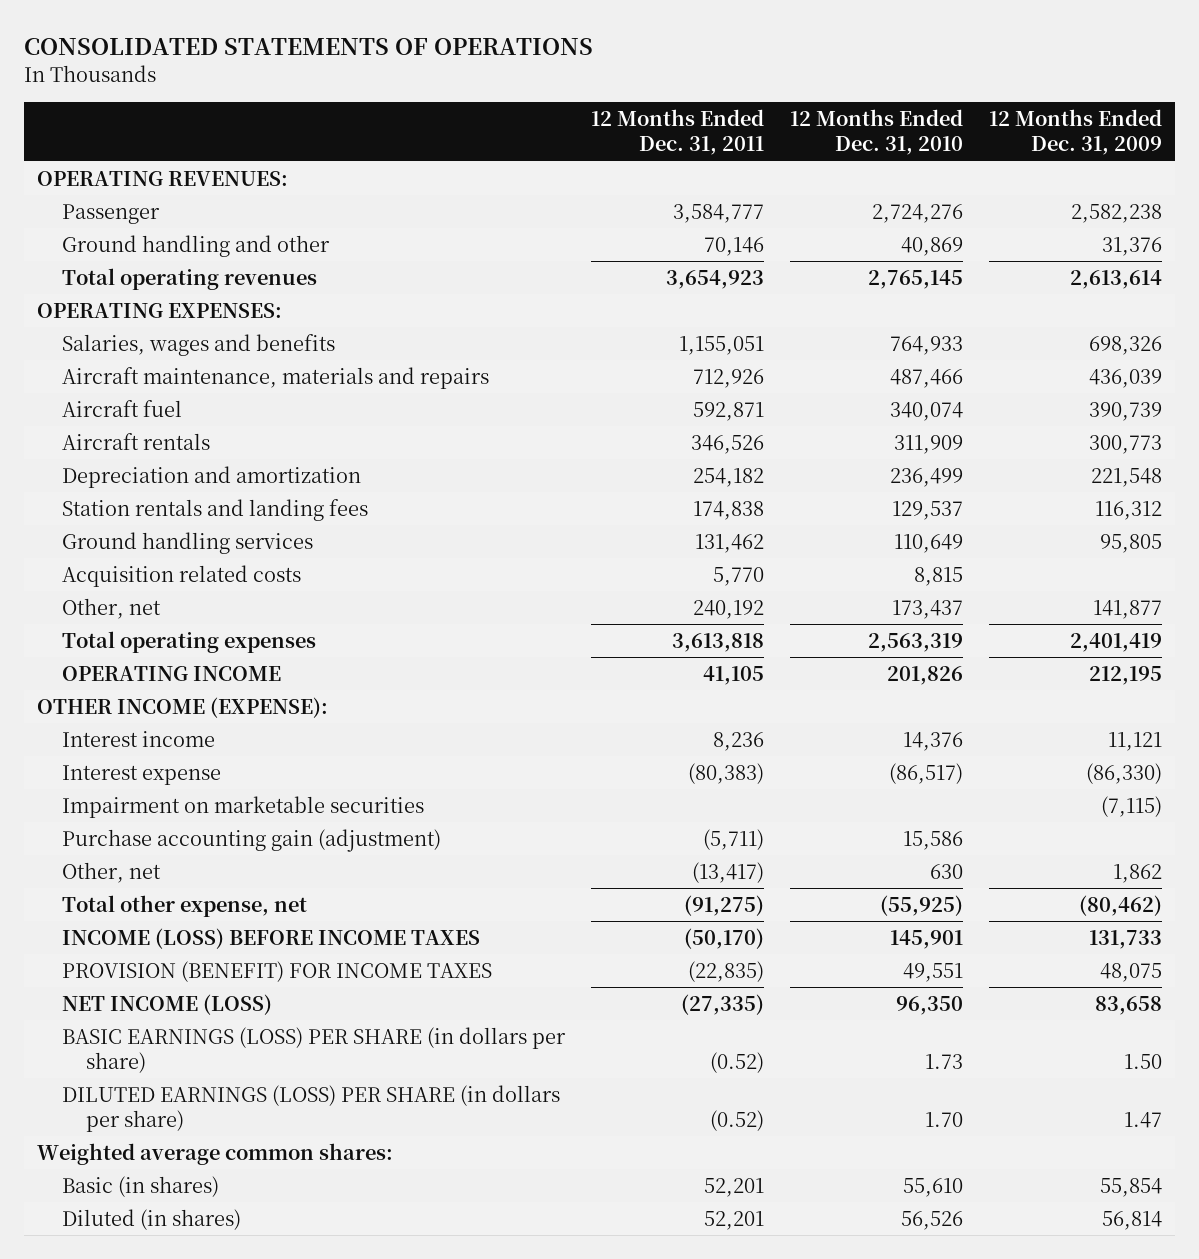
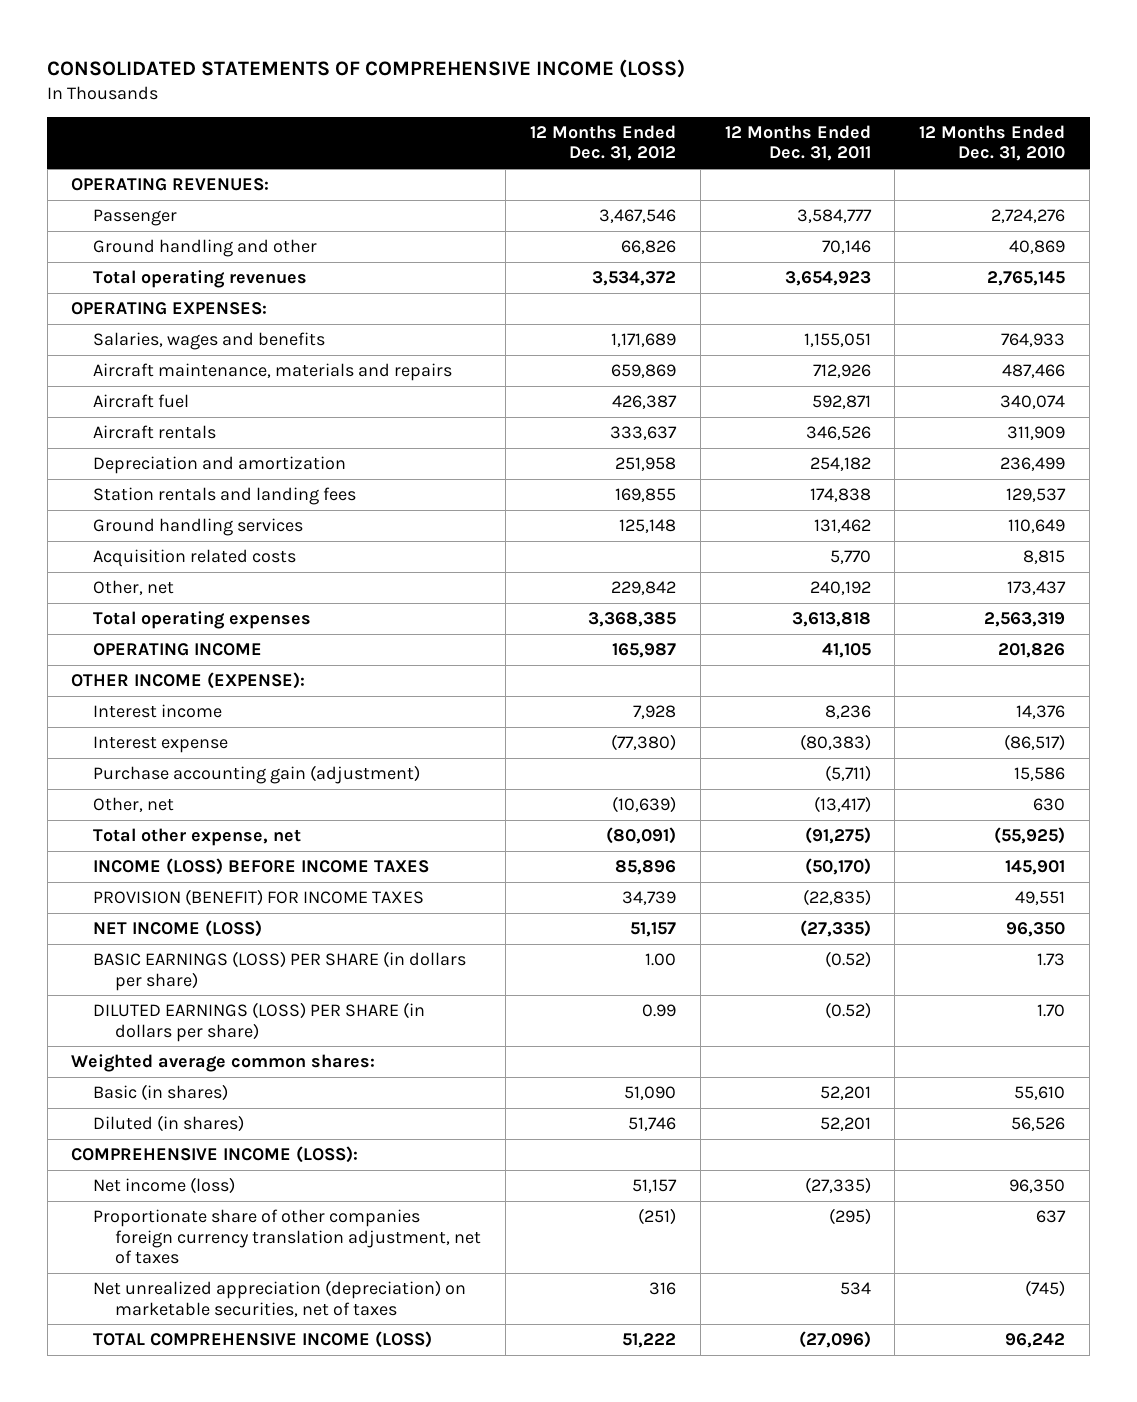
- CONSOLIDATED STATEMENTS OF OPERATIONS
+ CONSOLIDATED STATEMENTS OF COMPREHENSIVE INCOME (LOSS)
- | 12 Months Ended Dec. 31, 2011 | 12 Months Ended Dec. 31, 2010 | 12 Months Ended Dec. 31, 2009
+ | 12 Months Ended Dec. 31, 2012 | 12 Months Ended Dec. 31, 2011 | 12 Months Ended Dec. 31, 2010
- Impairment on marketable securities | | | (7,115)
+ COMPREHENSIVE INCOME (LOSS):
+ Net income (loss) | 51,157 | (27,335) | 96,350
+ Proportionate share of other companies foreign currency translation adjustment, net of taxes | (251) | (295) | 637
+ Net unrealized appreciation (depreciation) on marketable securities, net of taxes | 316 | 534 | (745)
+ TOTAL COMPREHENSIVE INCOME (LOSS) | 51,222 | (27,096) | 96,242

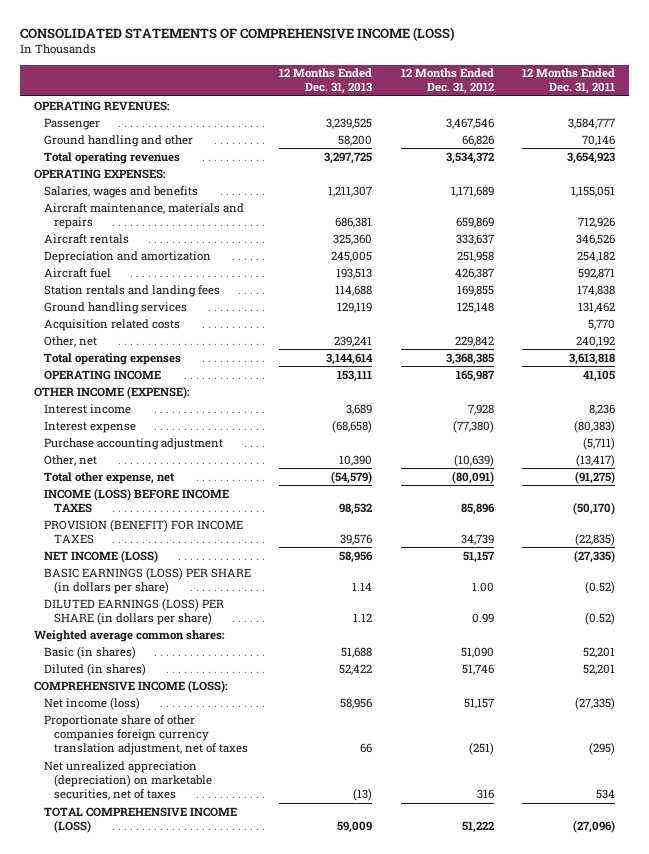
- | 12 Months Ended Dec. 31, 2012 | 12 Months Ended Dec. 31, 2011 | 12 Months Ended Dec. 31, 2010
+ | 12 Months Ended Dec. 31, 2013 | 12 Months Ended Dec. 31, 2012 | 12 Months Ended Dec. 31, 2011
moved down: Aircraft fuel | 193,513 | 426,387 | 592,871
- Purchase accounting gain (adjustment) | | (5,711) | 15,586
+ Purchase accounting adjustment | | | (5,711)

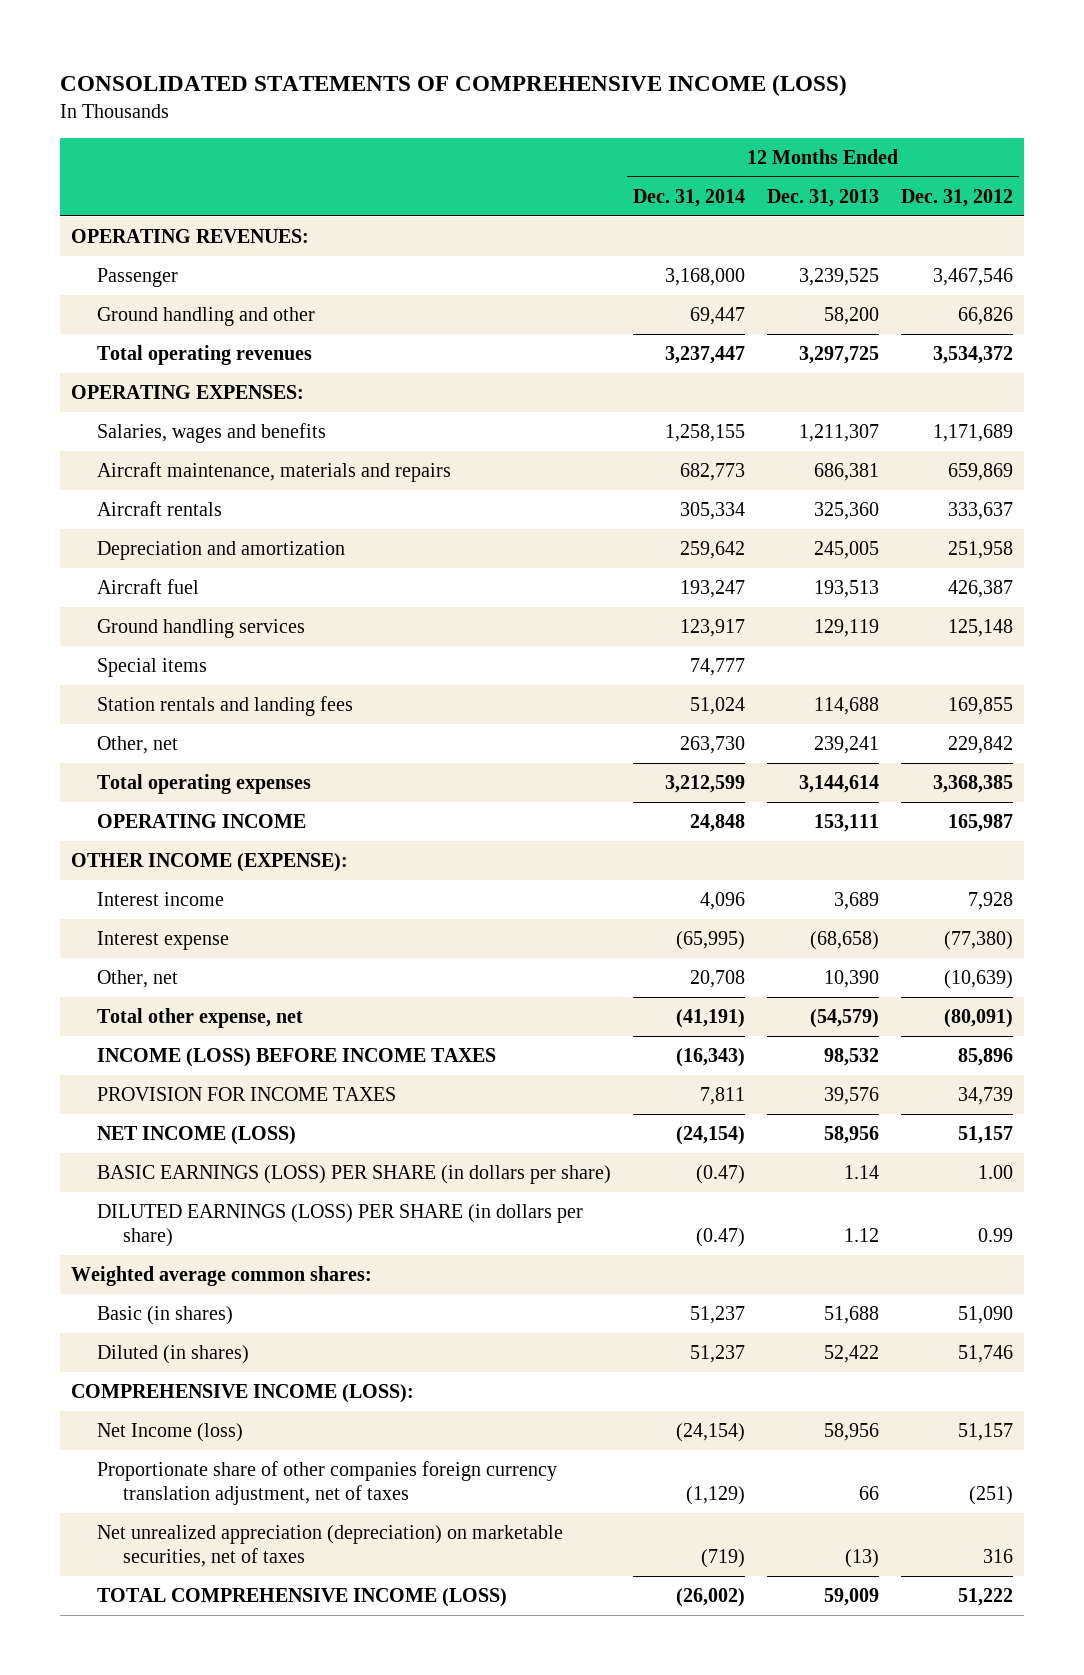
- | 12 Months Ended Dec. 31, 2013 | 12 Months Ended Dec. 31, 2012 | 12 Months Ended Dec. 31, 2011
+ | 12 Months Ended Dec. 31, 2014 | 12 Months Ended Dec. 31, 2013 | 12 Months Ended Dec. 31, 2012
- Acquisition related costs | | | 5,770
+ Special items | 74,777 | |
moved down: Station rentals and landing fees | 51,024 | 114,688 | 169,855
- Purchase accounting adjustment | | | (5,711)
- PROVISION (BENEFIT) FOR INCOME TAXES | 39,576 | 34,739 | (22,835)
+ PROVISION FOR INCOME TAXES | 7,811 | 39,576 | 34,739
- Net income (loss) | 58,956 | 51,157 | (27,335)
+ Net Income (loss) | (24,154) | 58,956 | 51,157

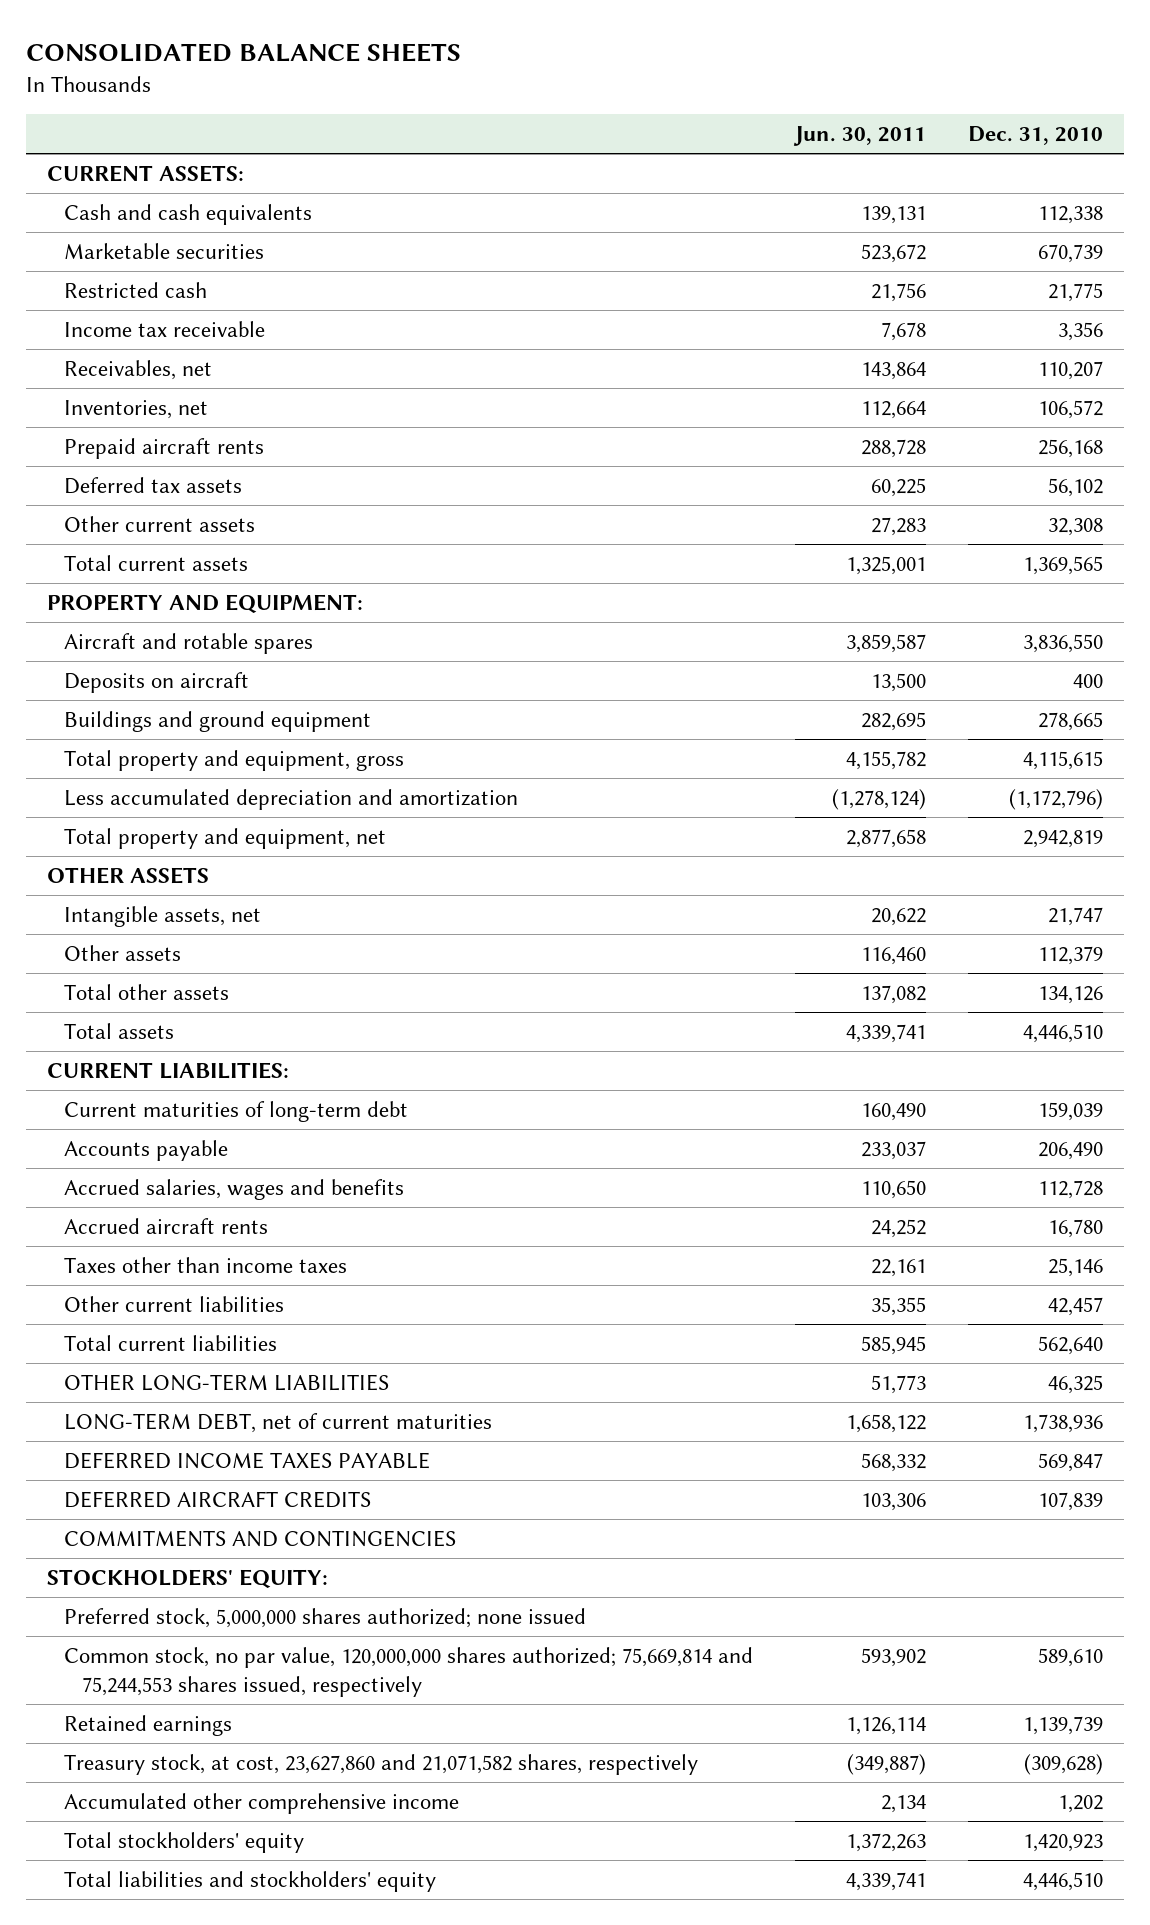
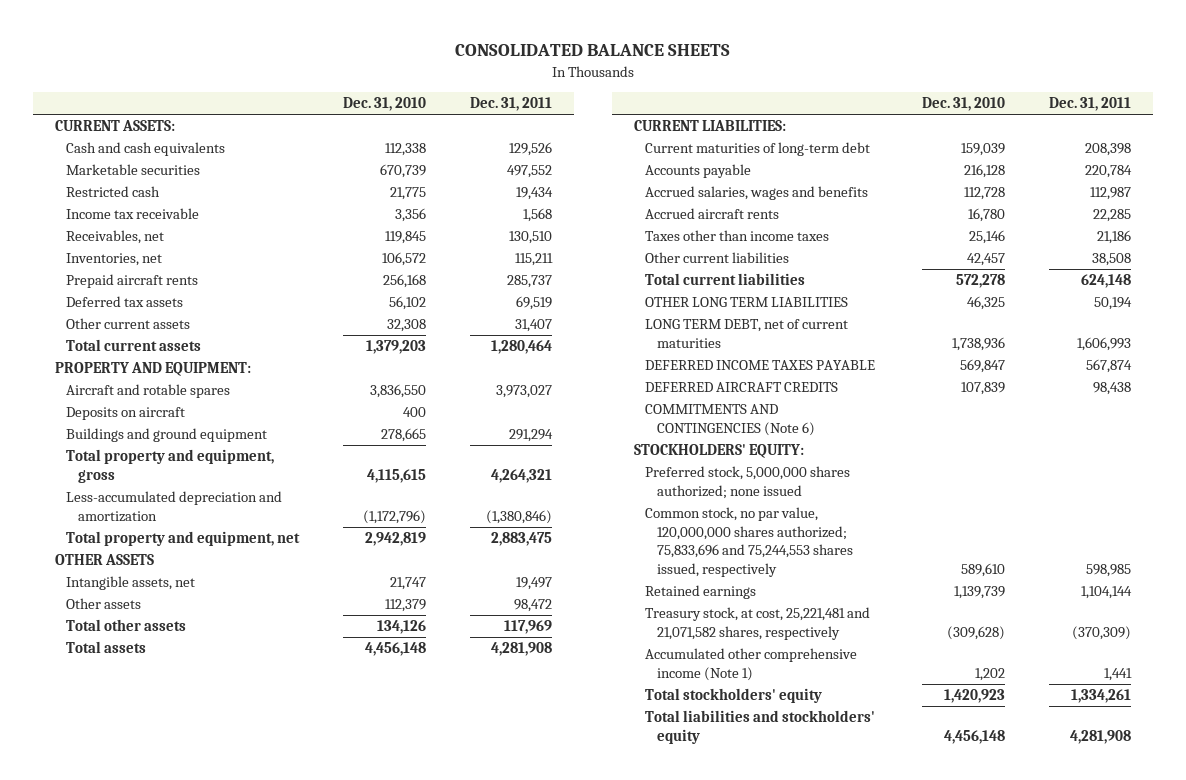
- | Jun. 30, 2011 | Dec. 31, 2010
+ | Dec. 31, 2010 | Dec. 31, 2011
- Receivables, net | 143,864 | 110,207
+ Receivables, net | 119,845 | 130,510
- Total current assets | 1,325,001 | 1,369,565
+ Total current assets | 1,379,203 | 1,280,464
- Less accumulated depreciation and amortization | (1,278,124) | (1,172,796)
+ Less-accumulated depreciation and amortization | (1,172,796) | (1,380,846)
- Total assets | 4,339,741 | 4,446,510
+ Total assets | 4,456,148 | 4,281,908
- Accounts payable | 233,037 | 206,490
+ Accounts payable | 216,128 | 220,784
- Total current liabilities | 585,945 | 562,640
- OTHER LONG-TERM LIABILITIES | 51,773 | 46,325
- LONG-TERM DEBT, net of current maturities | 1,658,122 | 1,738,936
+ Total current liabilities | 572,278 | 624,148
+ OTHER LONG TERM LIABILITIES | 46,325 | 50,194
+ LONG TERM DEBT, net of current maturities | 1,738,936 | 1,606,993
- COMMITMENTS AND CONTINGENCIES
+ COMMITMENTS AND CONTINGENCIES (Note 6)
- Common stock, no par value, 120,000,000 shares authorized; 75,669,814 and 75,244,553 shares issued, respectively | 593,902 | 589,610
+ Common stock, no par value, 120,000,000 shares authorized; 75,833,696 and 75,244,553 shares issued, respectively | 589,610 | 598,985
- Treasury stock, at cost, 23,627,860 and 21,071,582 shares, respectively | (349,887) | (309,628)
- Accumulated other comprehensive income | 2,134 | 1,202
+ Treasury stock, at cost, 25,221,481 and 21,071,582 shares, respectively | (309,628) | (370,309)
+ Accumulated other comprehensive income (Note 1) | 1,202 | 1,441
- Total liabilities and stockholders' equity | 4,339,741 | 4,446,510
+ Total liabilities and stockholders' equity | 4,456,148 | 4,281,908

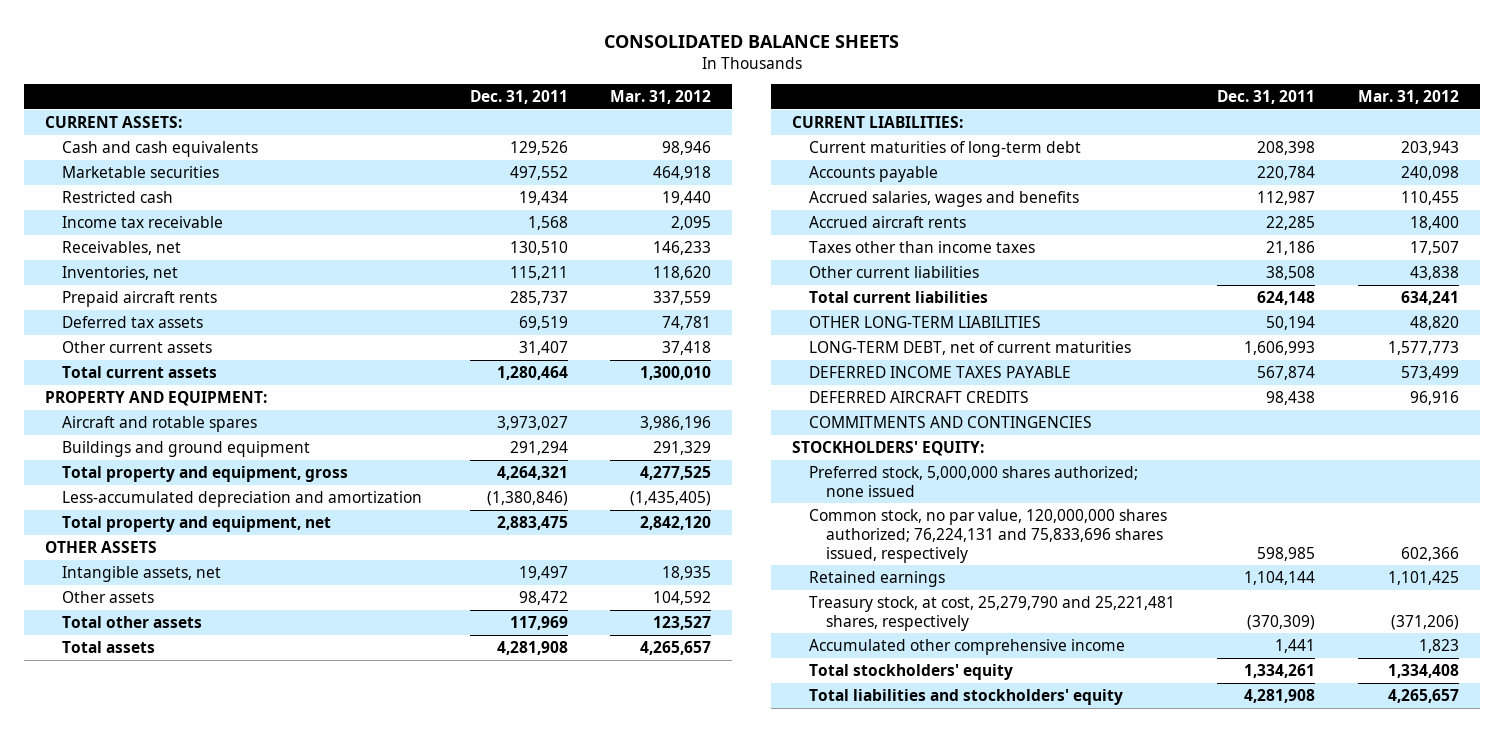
- | Dec. 31, 2010 | Dec. 31, 2011
+ | Dec. 31, 2011 | Mar. 31, 2012
- Deposits on aircraft | 400 |
- OTHER LONG TERM LIABILITIES | 46,325 | 50,194
- LONG TERM DEBT, net of current maturities | 1,738,936 | 1,606,993
+ OTHER LONG-TERM LIABILITIES | 50,194 | 48,820
+ LONG-TERM DEBT, net of current maturities | 1,606,993 | 1,577,773
- COMMITMENTS AND CONTINGENCIES (Note 6)
+ COMMITMENTS AND CONTINGENCIES
- Common stock, no par value, 120,000,000 shares authorized; 75,833,696 and 75,244,553 shares issued, respectively | 589,610 | 598,985
+ Common stock, no par value, 120,000,000 shares authorized; 76,224,131 and 75,833,696 shares issued, respectively | 598,985 | 602,366
- Treasury stock, at cost, 25,221,481 and 21,071,582 shares, respectively | (309,628) | (370,309)
- Accumulated other comprehensive income (Note 1) | 1,202 | 1,441
+ Treasury stock, at cost, 25,279,790 and 25,221,481 shares, respectively | (370,309) | (371,206)
+ Accumulated other comprehensive income | 1,441 | 1,823

